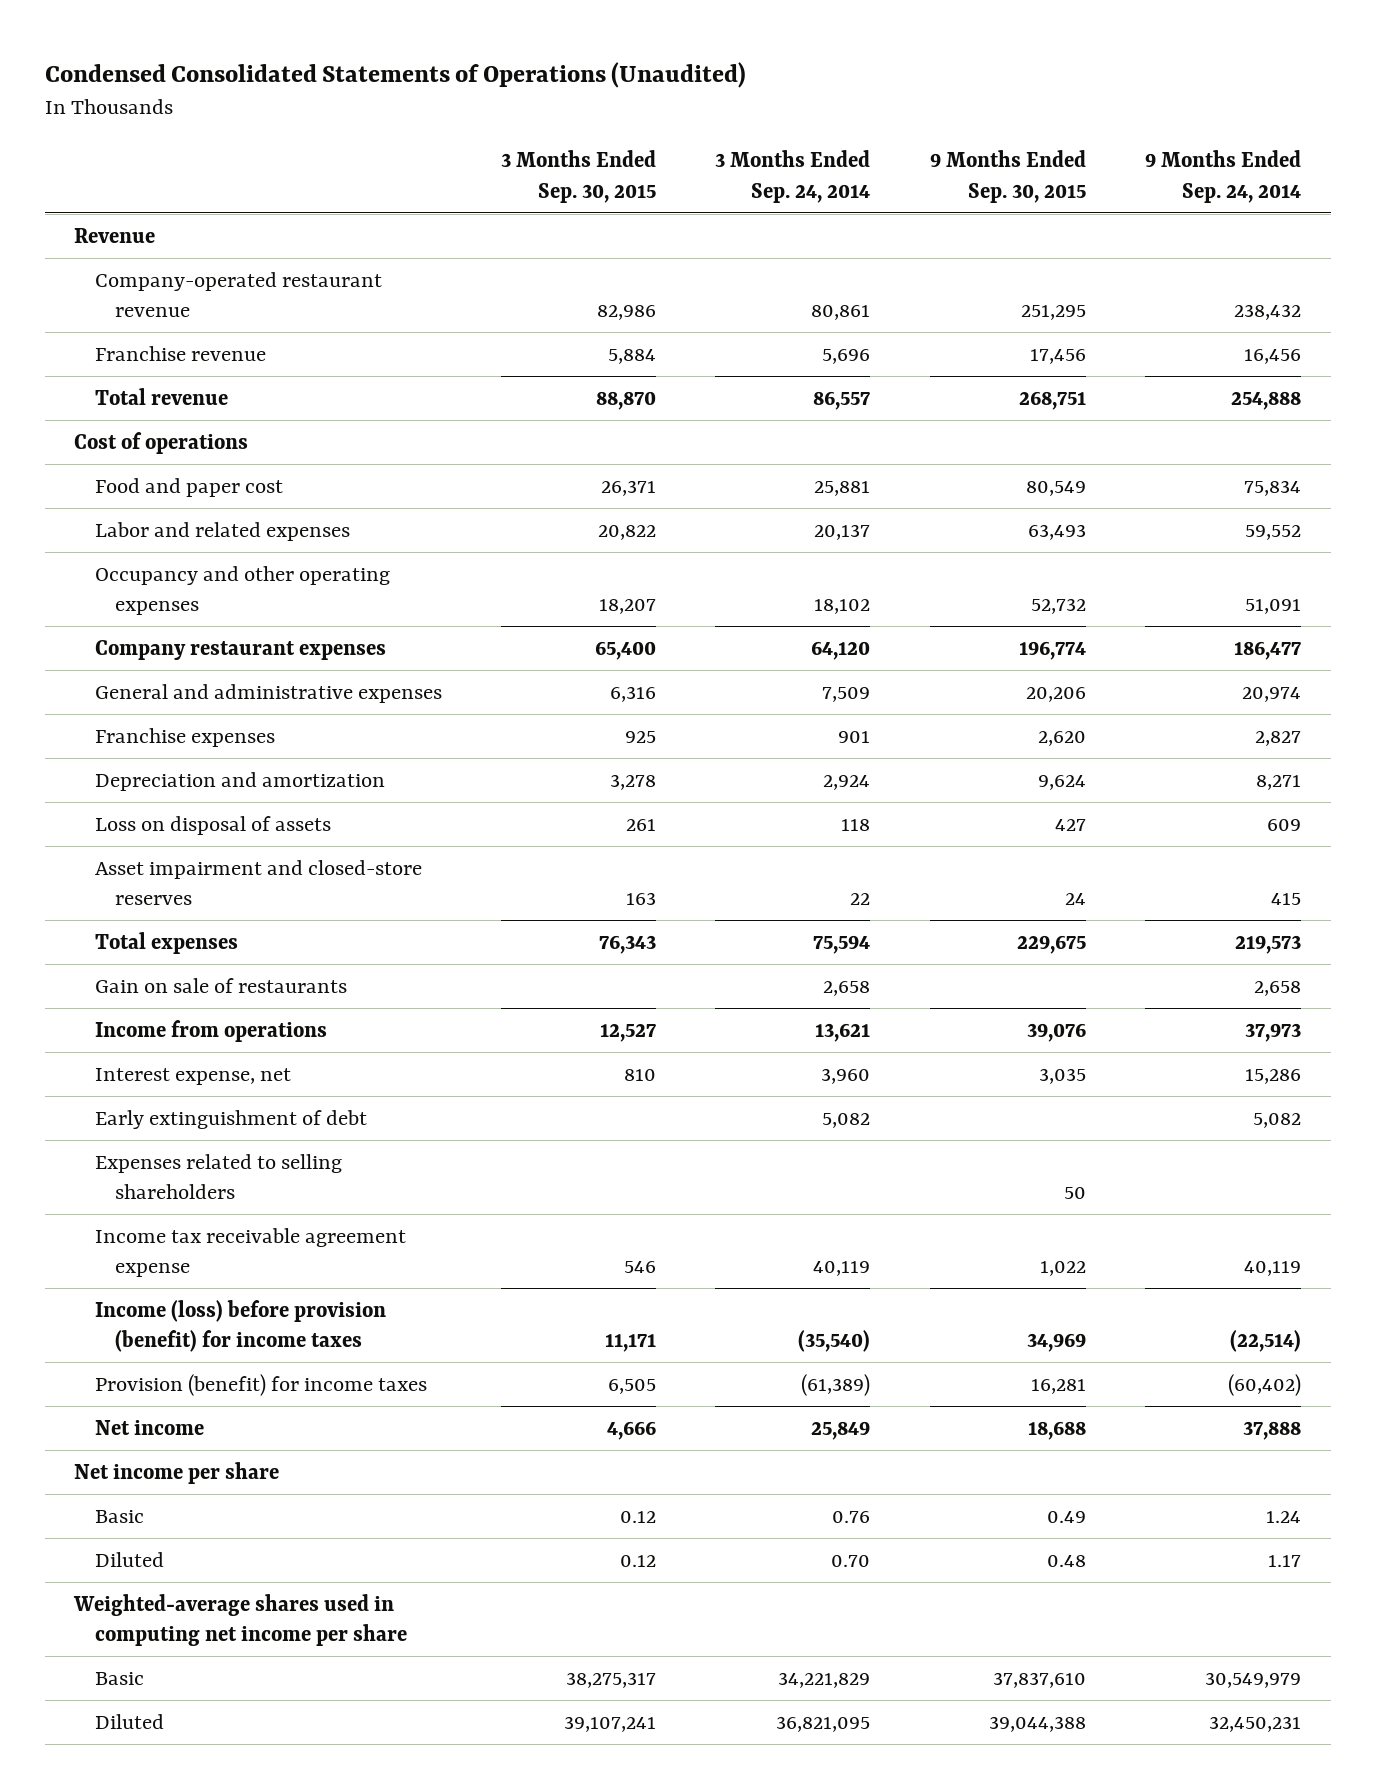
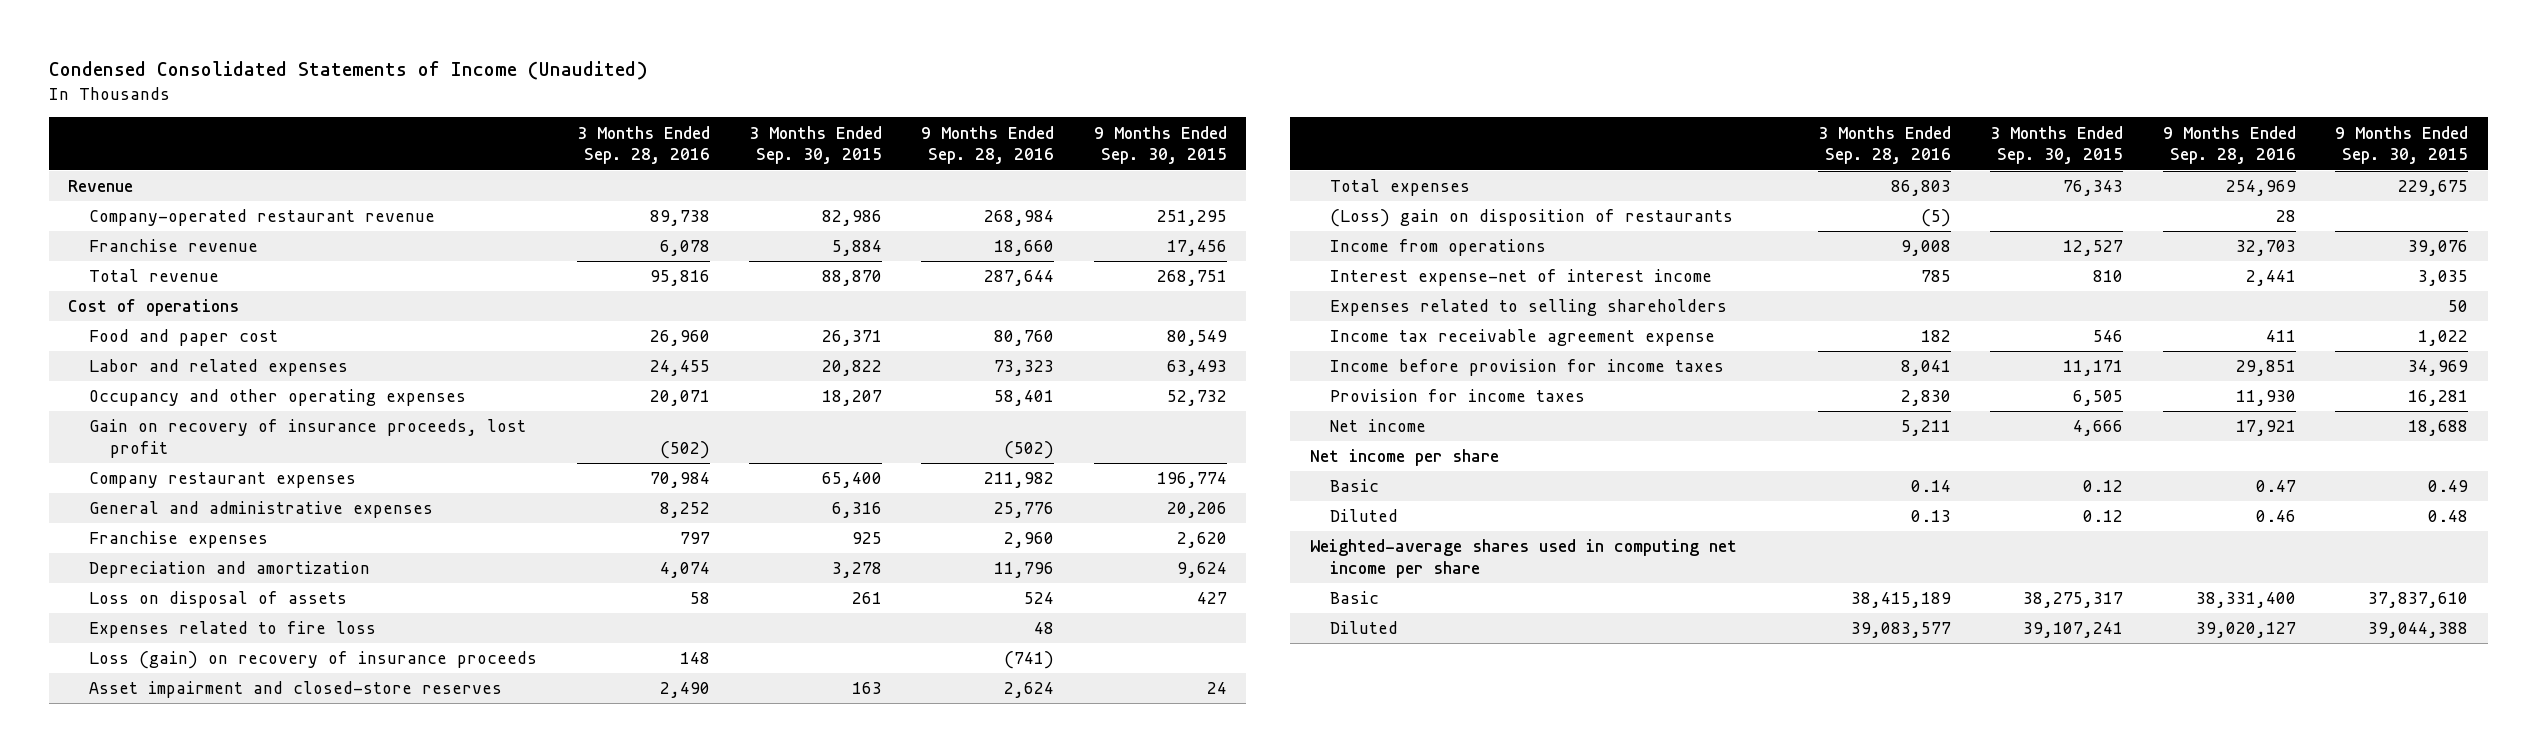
- Condensed Consolidated Statements of Operations (Unaudited)
+ Condensed Consolidated Statements of Income (Unaudited)
- | 3 Months Ended Sep. 30, 2015 | 3 Months Ended Sep. 24, 2014 | 9 Months Ended Sep. 30, 2015 | 9 Months Ended Sep. 24, 2014
+ | 3 Months Ended Sep. 28, 2016 | 3 Months Ended Sep. 30, 2015 | 9 Months Ended Sep. 28, 2016 | 9 Months Ended Sep. 30, 2015
+ Gain on recovery of insurance proceeds, lost profit | (502) | | (502) |
+ Expenses related to fire loss | | | 48 |
+ Loss (gain) on recovery of insurance proceeds | 148 | | (741) |
- Gain on sale of restaurants | | 2,658 | | 2,658
+ (Loss) gain on disposition of restaurants | (5) | | 28 |
- Interest expense, net | 810 | 3,960 | 3,035 | 15,286
- Early extinguishment of debt | | 5,082 | | 5,082
+ Interest expense-net of interest income | 785 | 810 | 2,441 | 3,035
- Income (loss) before provision (benefit) for income taxes | 11,171 | (35,540) | 34,969 | (22,514)
- Provision (benefit) for income taxes | 6,505 | (61,389) | 16,281 | (60,402)
+ Income before provision for income taxes | 8,041 | 11,171 | 29,851 | 34,969
+ Provision for income taxes | 2,830 | 6,505 | 11,930 | 16,281

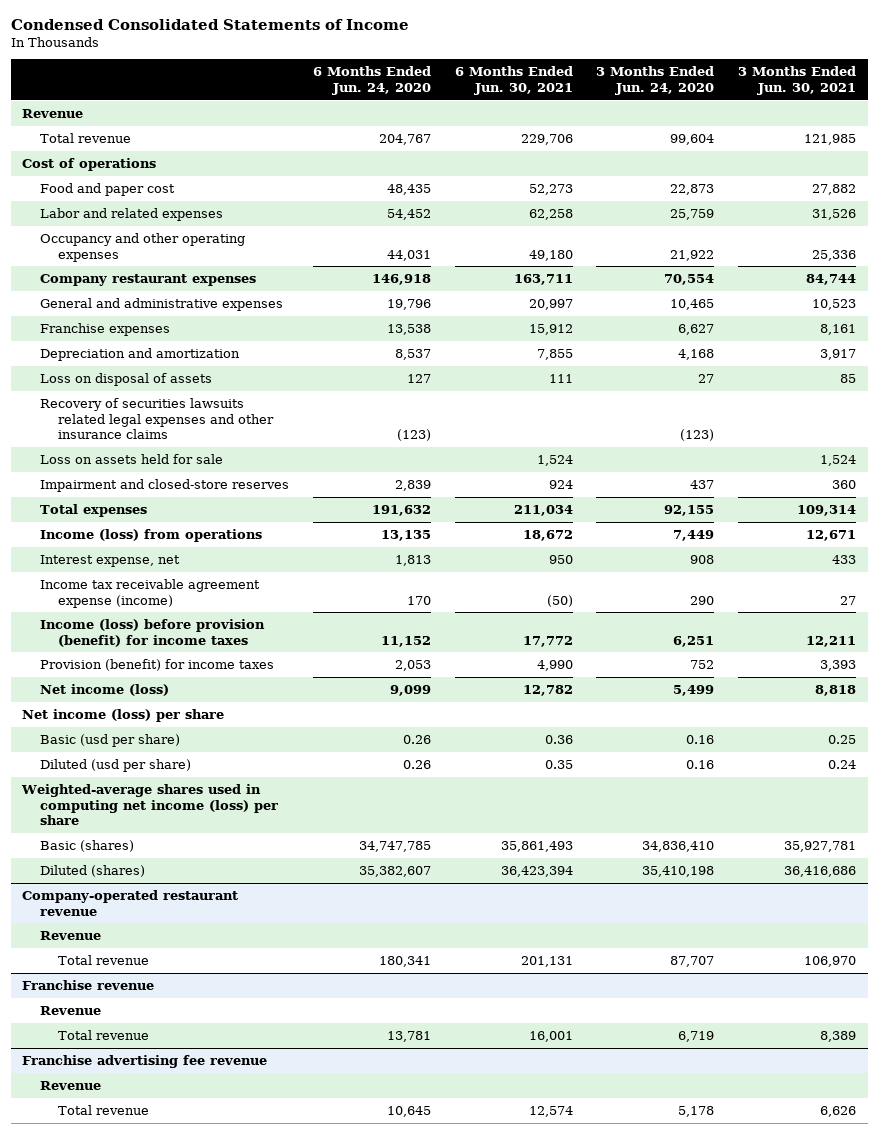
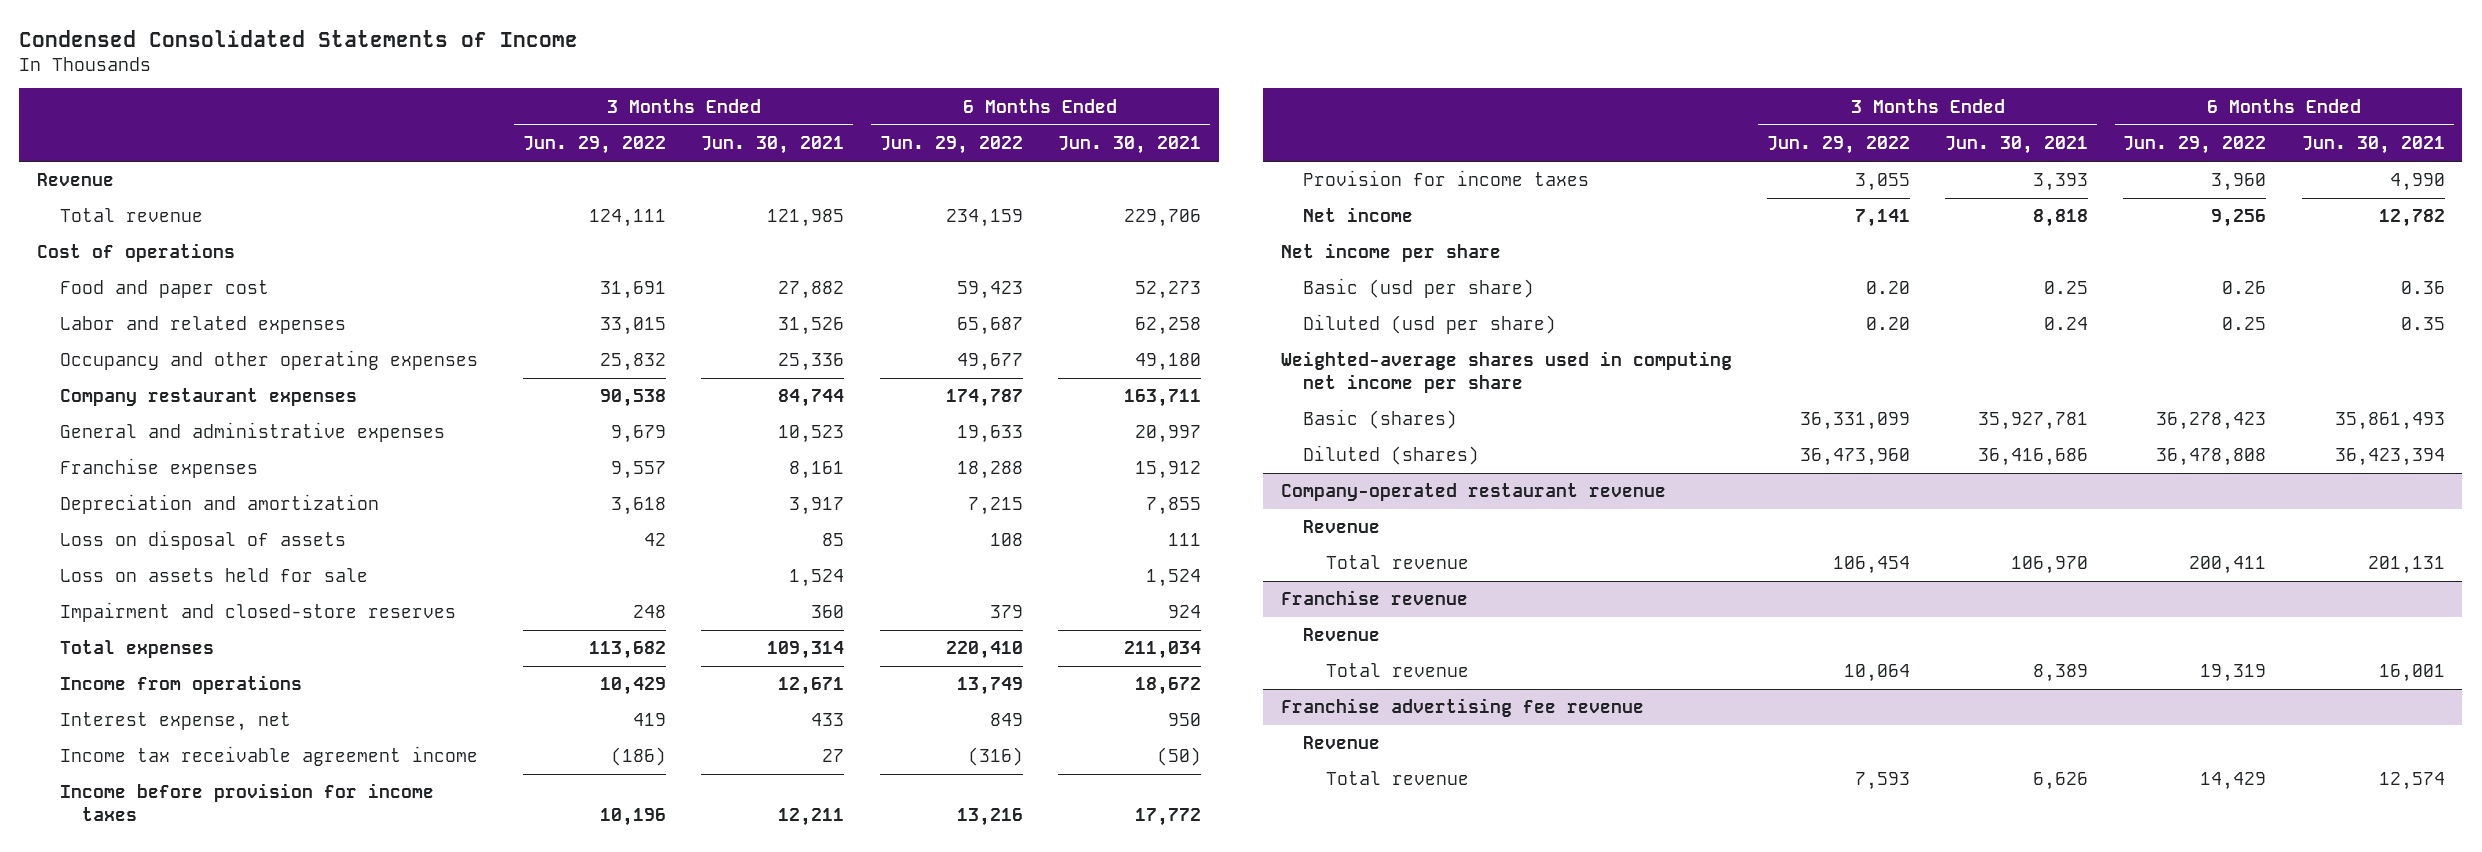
- | 6 Months Ended Jun. 24, 2020 | 6 Months Ended Jun. 30, 2021 | 3 Months Ended Jun. 24, 2020 | 3 Months Ended Jun. 30, 2021
+ | 3 Months Ended Jun. 29, 2022 | 3 Months Ended Jun. 30, 2021 | 6 Months Ended Jun. 29, 2022 | 6 Months Ended Jun. 30, 2021
- Recovery of securities lawsuits related legal expenses and other insurance claims | (123) | | (123) |
- Income (loss) from operations | 13,135 | 18,672 | 7,449 | 12,671
+ Income from operations | 10,429 | 12,671 | 13,749 | 18,672
- Income tax receivable agreement expense (income) | 170 | (50) | 290 | 27
- Income (loss) before provision (benefit) for income taxes | 11,152 | 17,772 | 6,251 | 12,211
- Provision (benefit) for income taxes | 2,053 | 4,990 | 752 | 3,393
- Net income (loss) | 9,099 | 12,782 | 5,499 | 8,818
- Net income (loss) per share
+ Income tax receivable agreement income | (186) | 27 | (316) | (50)
+ Income before provision for income taxes | 10,196 | 12,211 | 13,216 | 17,772
+ Provision for income taxes | 3,055 | 3,393 | 3,960 | 4,990
+ Net income | 7,141 | 8,818 | 9,256 | 12,782
+ Net income per share
- Weighted-average shares used in computing net income (loss) per share
+ Weighted-average shares used in computing net income per share

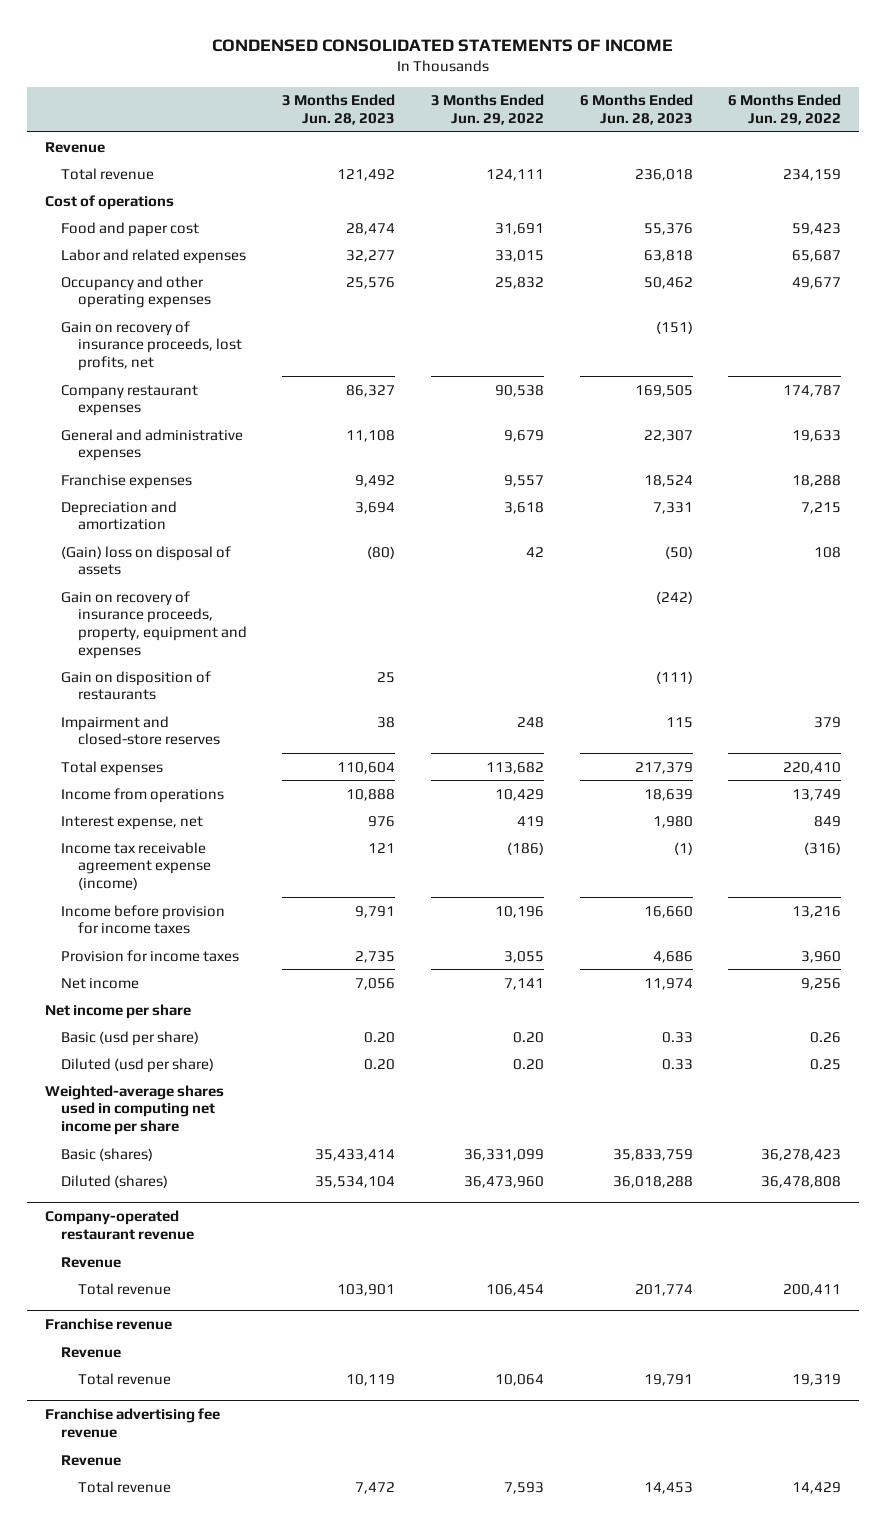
- Condensed Consolidated Statements of Income
+ CONDENSED CONSOLIDATED STATEMENTS OF INCOME
- | 3 Months Ended Jun. 29, 2022 | 3 Months Ended Jun. 30, 2021 | 6 Months Ended Jun. 29, 2022 | 6 Months Ended Jun. 30, 2021
+ | 3 Months Ended Jun. 28, 2023 | 3 Months Ended Jun. 29, 2022 | 6 Months Ended Jun. 28, 2023 | 6 Months Ended Jun. 29, 2022
+ Gain on recovery of insurance proceeds, lost profits, net | | | (151) |
- Loss on disposal of assets | 42 | 85 | 108 | 111
- Loss on assets held for sale | | 1,524 | | 1,524
+ (Gain) loss on disposal of assets | (80) | 42 | (50) | 108
+ Gain on recovery of insurance proceeds, property, equipment and expenses | | | (242) |
+ Gain on disposition of restaurants | 25 | | (111) |
- Income tax receivable agreement income | (186) | 27 | (316) | (50)
+ Income tax receivable agreement expense (income) | 121 | (186) | (1) | (316)

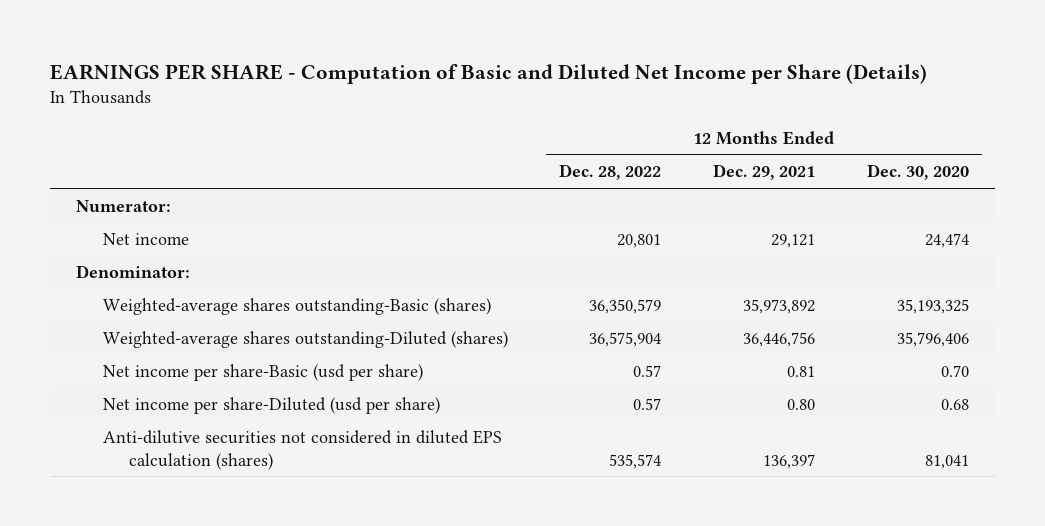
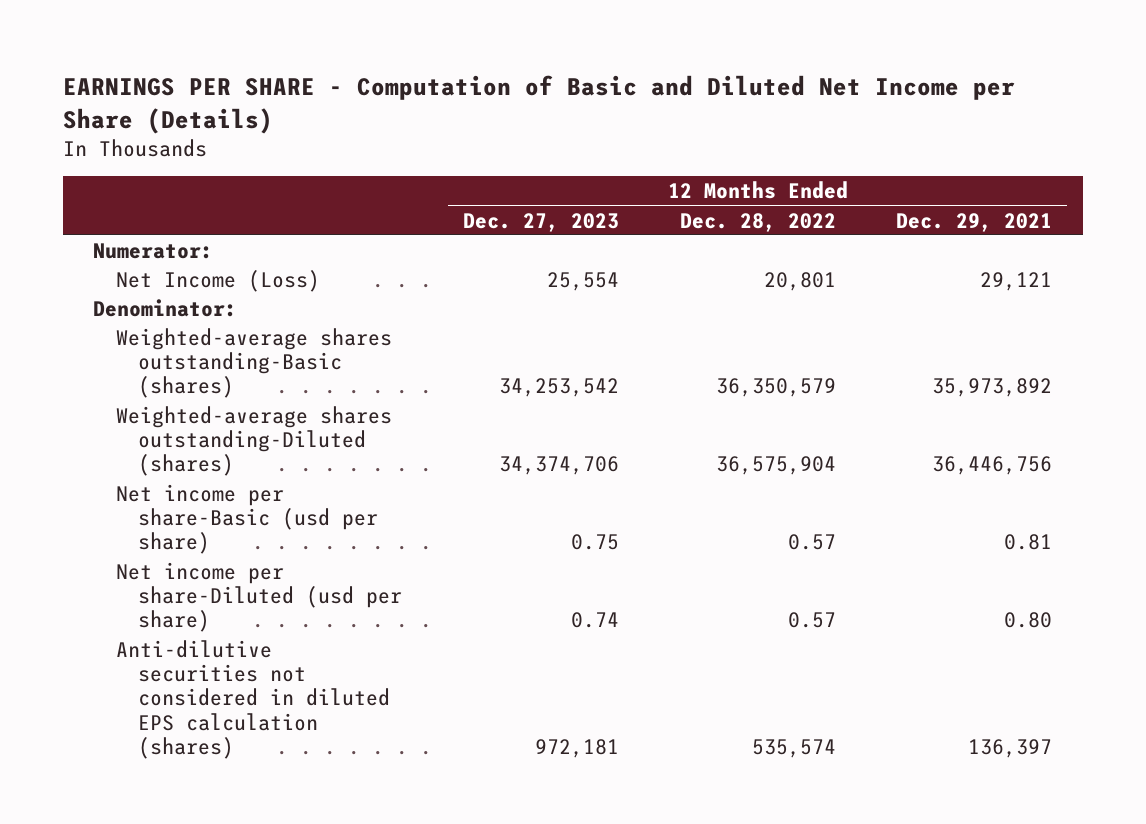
- | 12 Months Ended Dec. 28, 2022 | 12 Months Ended Dec. 29, 2021 | 12 Months Ended Dec. 30, 2020
+ | 12 Months Ended Dec. 27, 2023 | 12 Months Ended Dec. 28, 2022 | 12 Months Ended Dec. 29, 2021
- Net income | 20,801 | 29,121 | 24,474
+ Net Income (Loss) | 25,554 | 20,801 | 29,121

